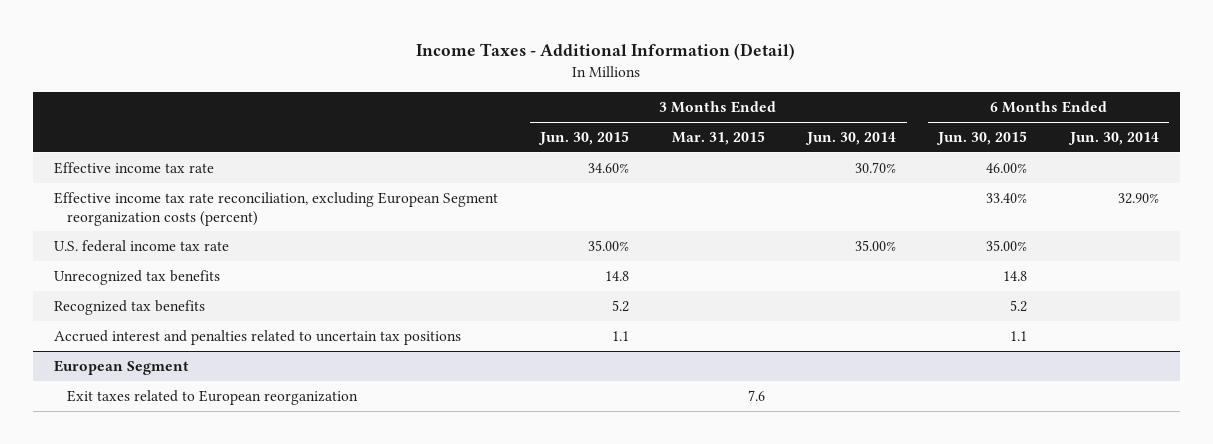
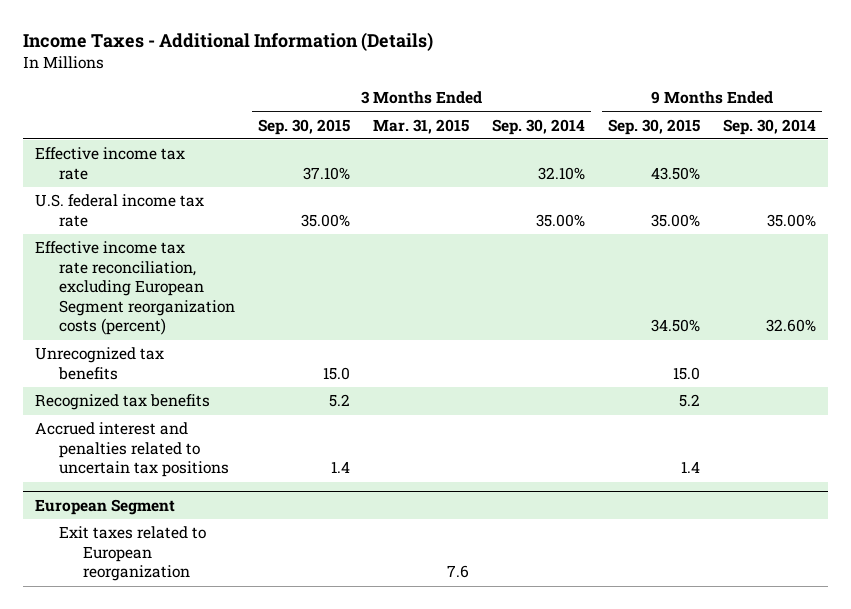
- Income Taxes - Additional Information (Detail)
+ Income Taxes - Additional Information (Details)
- | 3 Months Ended Jun. 30, 2015 | 3 Months Ended Mar. 31, 2015 | 3 Months Ended Jun. 30, 2014 | 6 Months Ended Jun. 30, 2015 | 6 Months Ended Jun. 30, 2014
+ | 3 Months Ended Sep. 30, 2015 | 3 Months Ended Mar. 31, 2015 | 3 Months Ended Sep. 30, 2014 | 9 Months Ended Sep. 30, 2015 | 9 Months Ended Sep. 30, 2014
moved down: Effective income tax rate reconciliation, excluding European Segment reorganization costs (percent) | | | | 34.50% | 32.60%

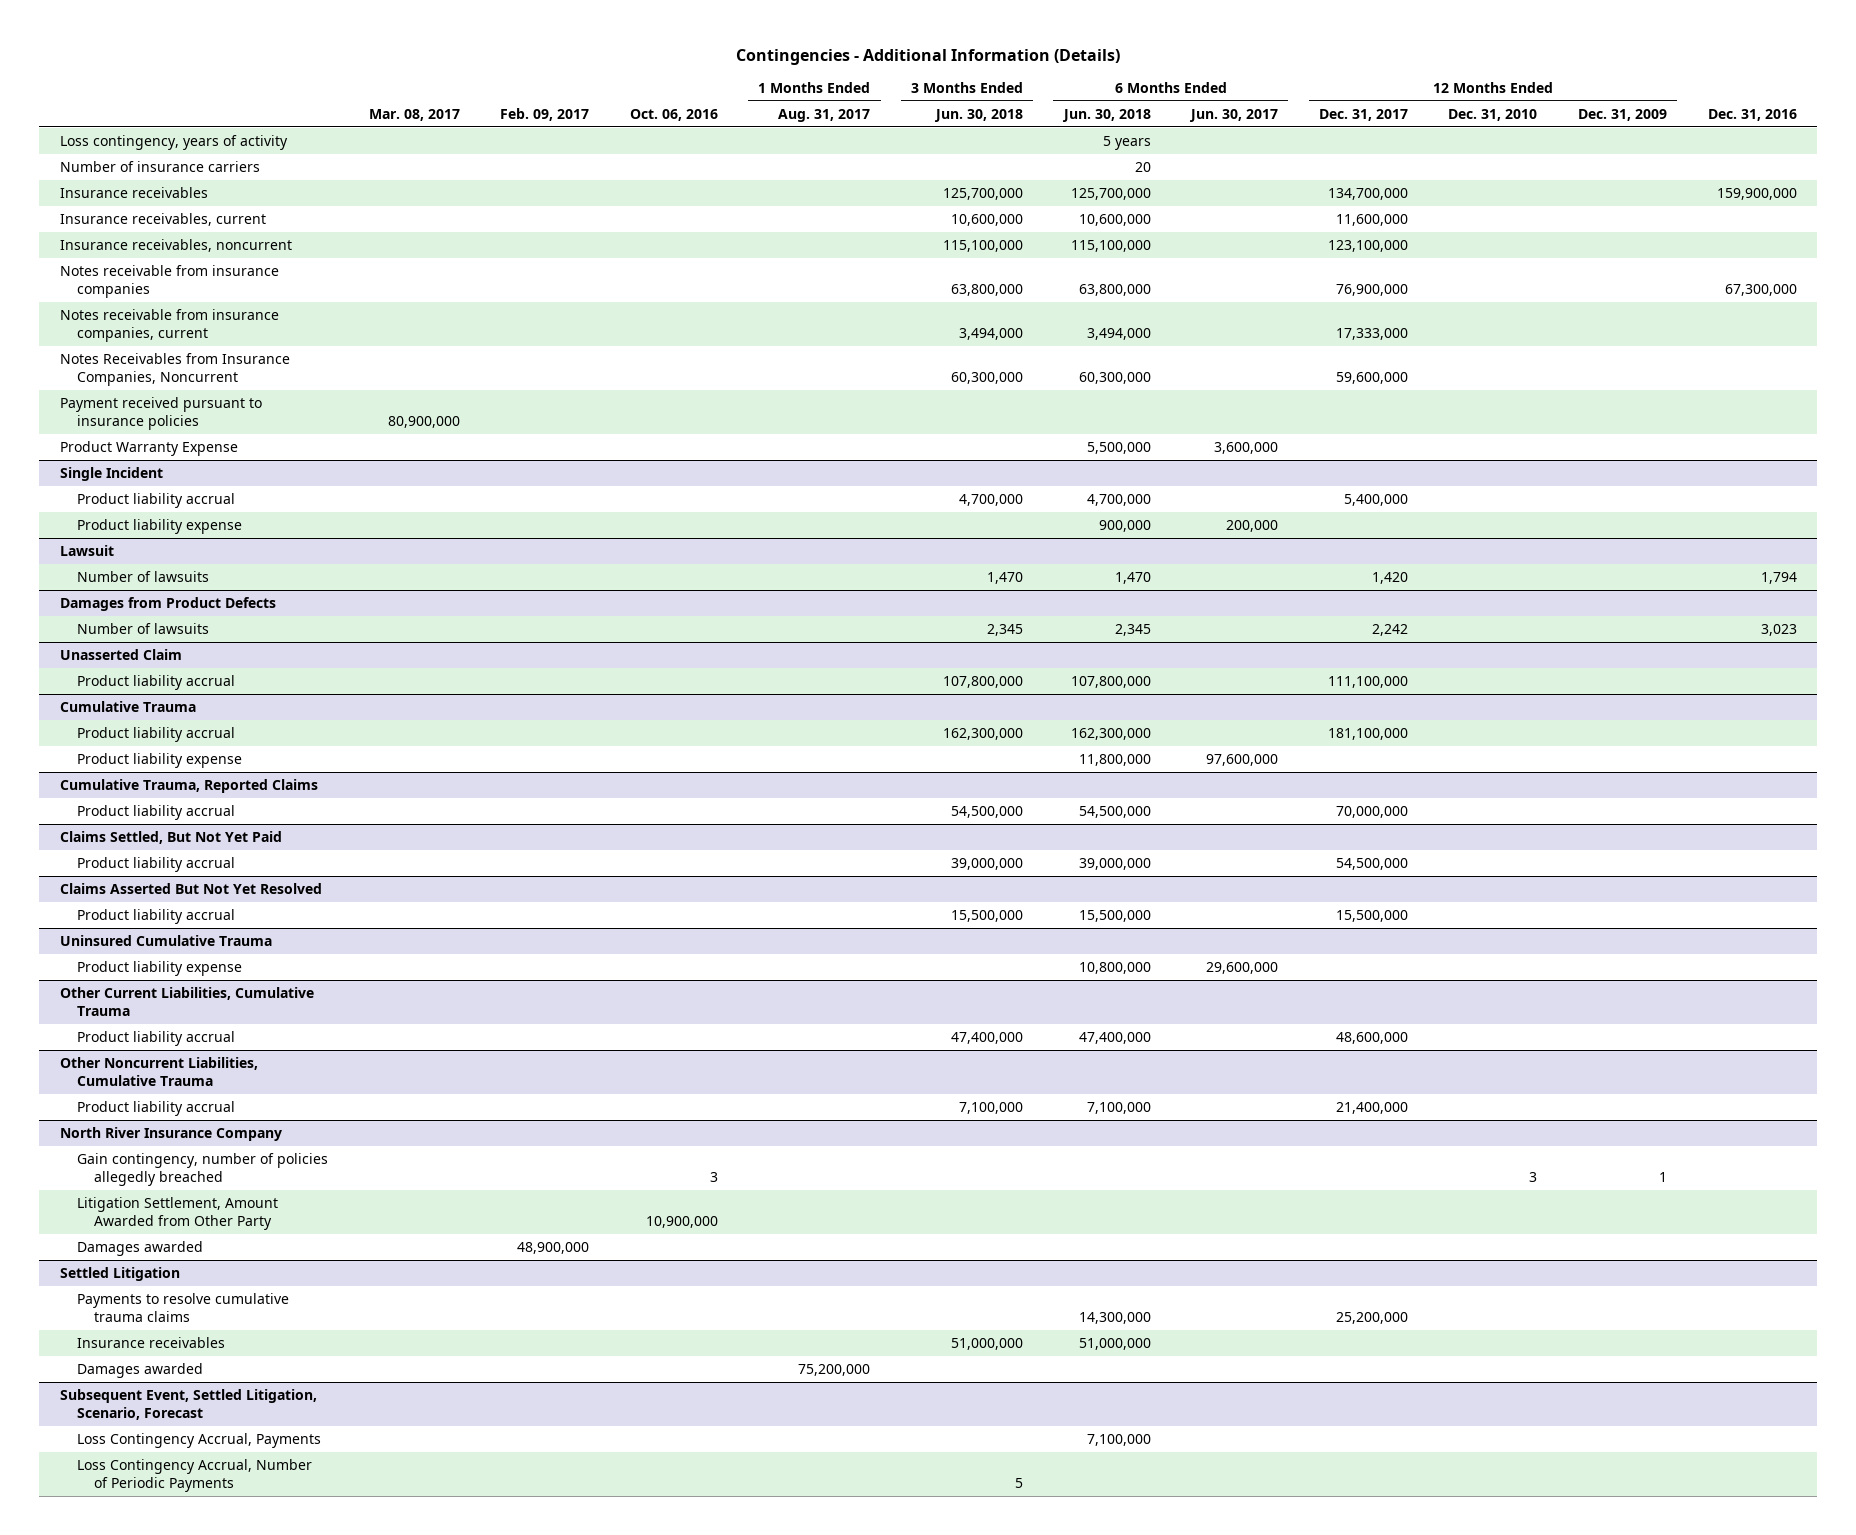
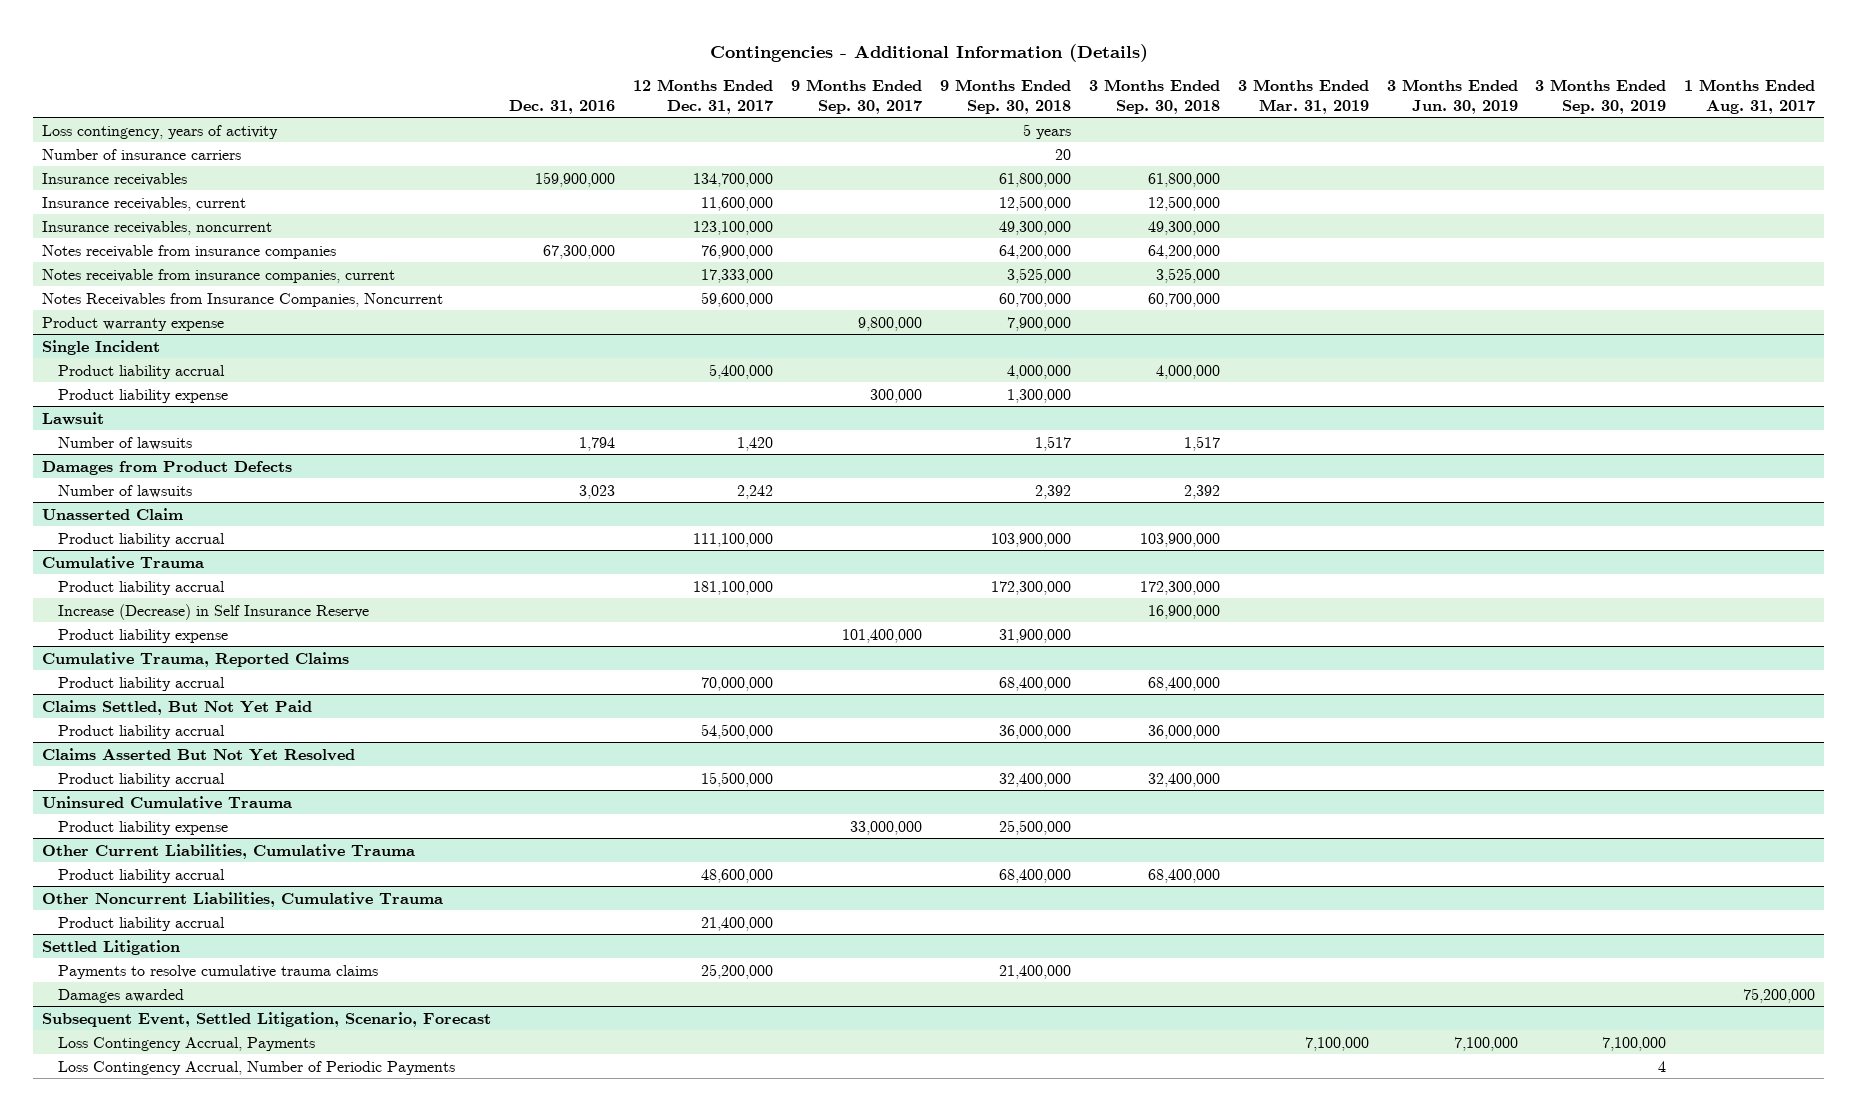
- | Mar. 08, 2017 | Feb. 09, 2017 | Oct. 06, 2016 | 1 Months Ended Aug. 31, 2017 | 3 Months Ended Jun. 30, 2018 | 6 Months Ended Jun. 30, 2018 | 6 Months Ended Jun. 30, 2017 | 12 Months Ended Dec. 31, 2017 | 12 Months Ended Dec. 31, 2010 | 12 Months Ended Dec. 31, 2009 | Dec. 31, 2016
+ | Dec. 31, 2016 | 12 Months Ended Dec. 31, 2017 | 9 Months Ended Sep. 30, 2017 | 9 Months Ended Sep. 30, 2018 | 3 Months Ended Sep. 30, 2018 | 3 Months Ended Mar. 31, 2019 | 3 Months Ended Jun. 30, 2019 | 3 Months Ended Sep. 30, 2019 | 1 Months Ended Aug. 31, 2017
- Payment received pursuant to insurance policies | 80,900,000 | | | | | | | | | |
- Product Warranty Expense | | | | | | 5,500,000 | 3,600,000 | | | |
+ Product warranty expense | | | 9,800,000 | 7,900,000 | | | | |
@ Cumulative Trauma
+ Increase (Decrease) in Self Insurance Reserve | | | | | 16,900,000 | | | |
- North River Insurance Company
- Gain contingency, number of policies allegedly breached | | | 3 | | | | | | 3 | 1 |
- Litigation Settlement, Amount Awarded from Other Party | | | 10,900,000 | | | | | | | |
- Damages awarded | | 48,900,000 | | | | | | | | |
@ Settled Litigation
- Insurance receivables | | | | | 51,000,000 | 51,000,000 | | | | |

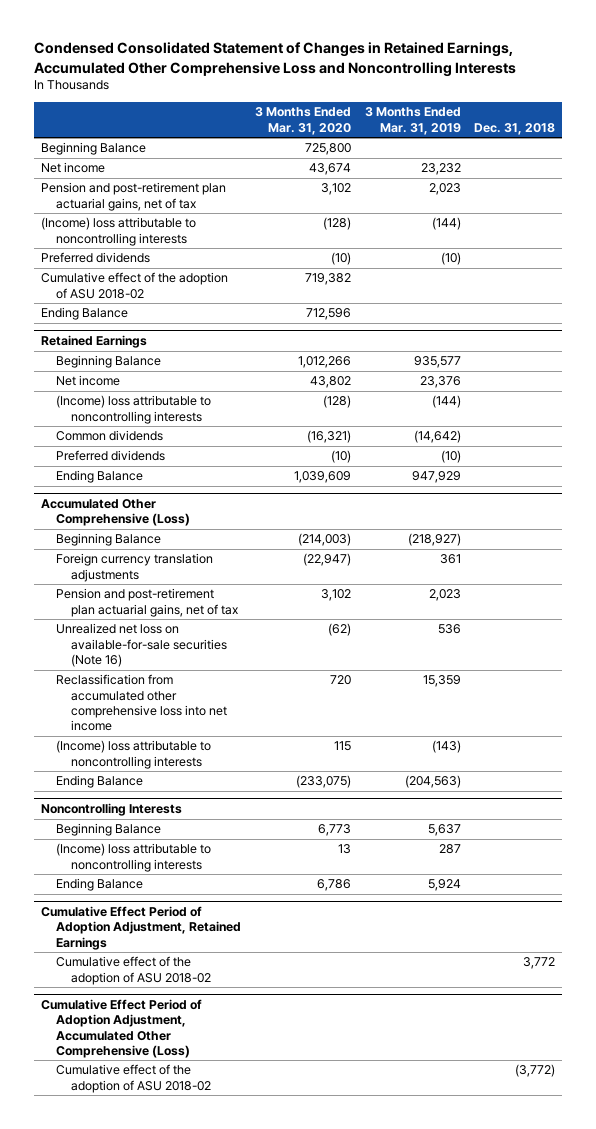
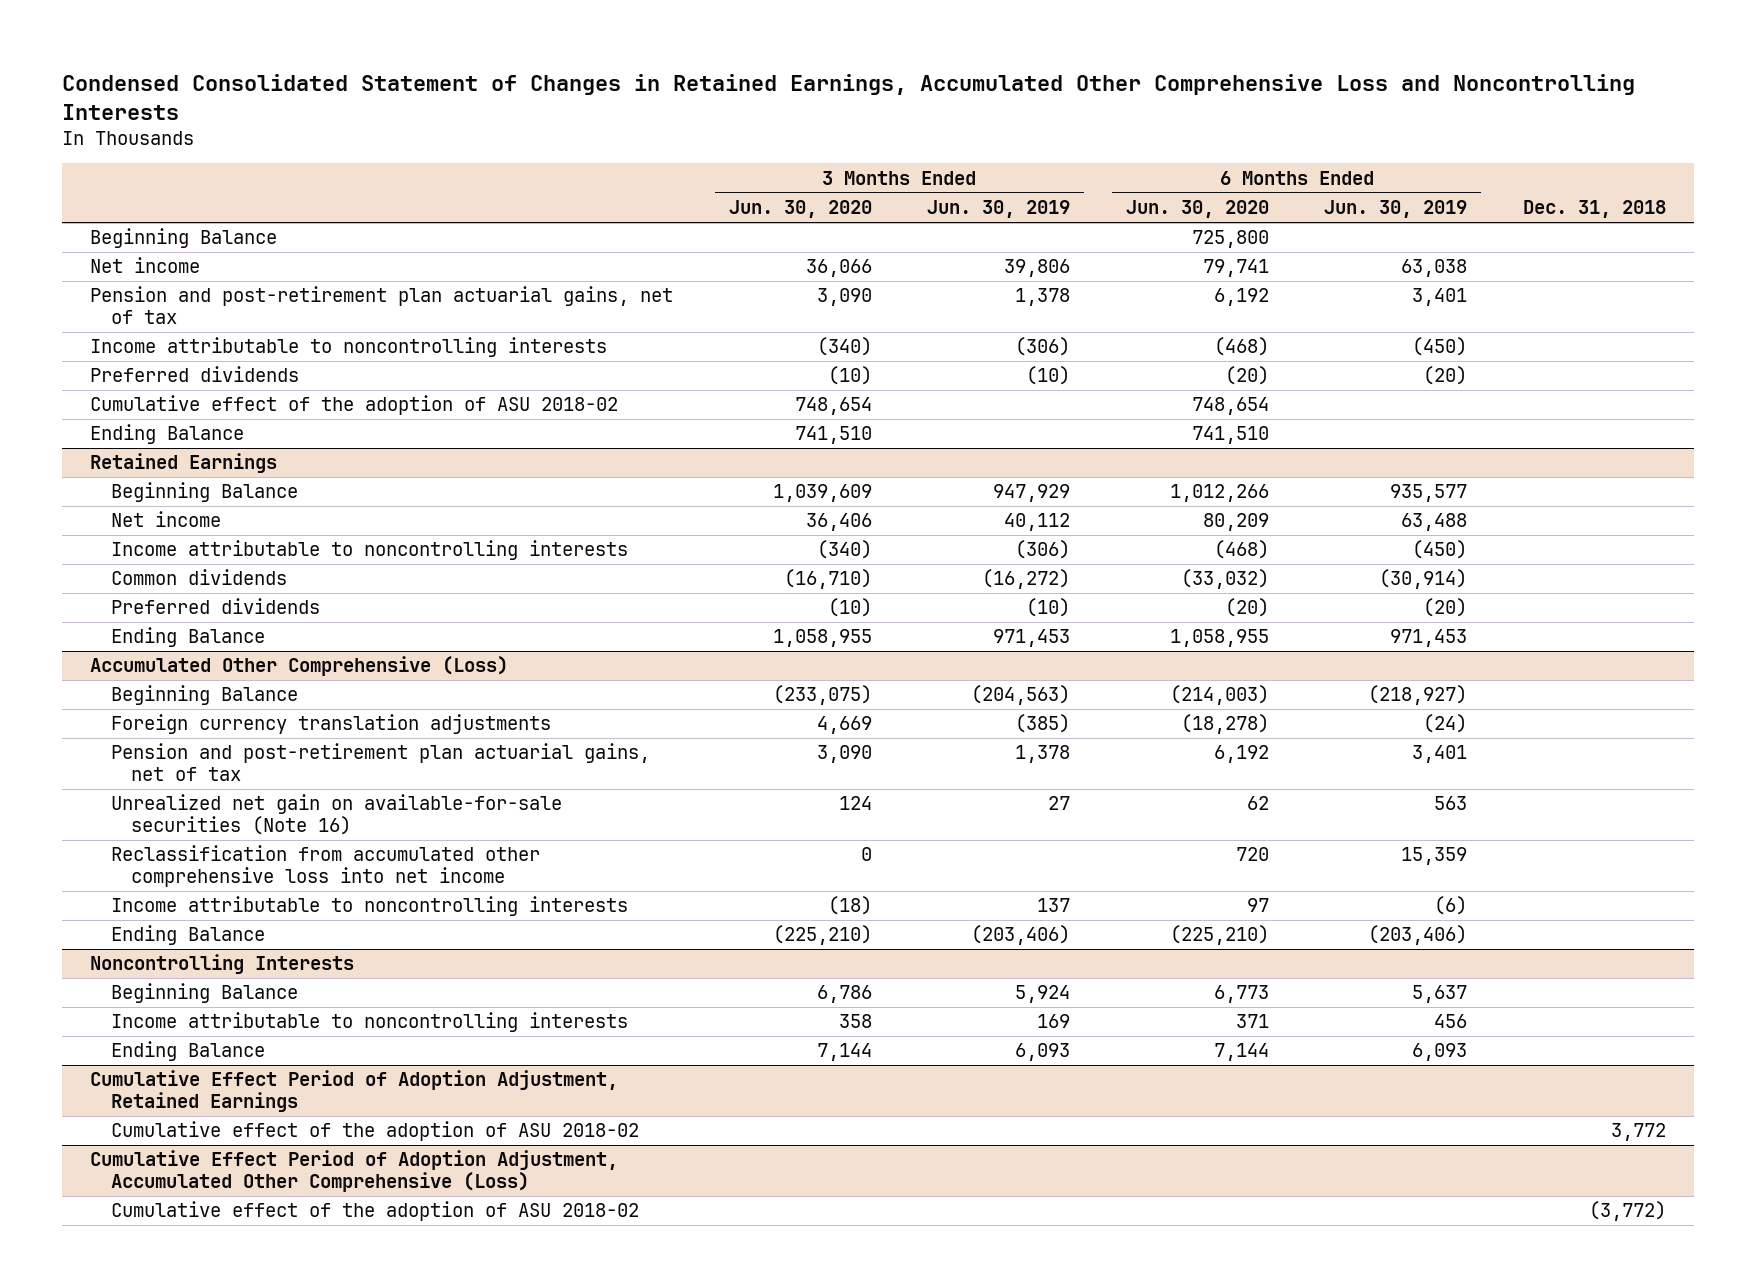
- | 3 Months Ended Mar. 31, 2020 | 3 Months Ended Mar. 31, 2019 | Dec. 31, 2018
+ | 3 Months Ended Jun. 30, 2020 | 3 Months Ended Jun. 30, 2019 | 6 Months Ended Jun. 30, 2020 | 6 Months Ended Jun. 30, 2019 | Dec. 31, 2018
- (Income) loss attributable to noncontrolling interests | (128) | (144) |
+ Income attributable to noncontrolling interests | (340) | (306) | (468) | (450) |
@ Retained Earnings
- (Income) loss attributable to noncontrolling interests | (128) | (144) |
+ Income attributable to noncontrolling interests | (340) | (306) | (468) | (450) |
@ Accumulated Other Comprehensive (Loss)
- Unrealized net loss on available-for-sale securities (Note 16) | (62) | 536 |
+ Unrealized net gain on available-for-sale securities (Note 16) | 124 | 27 | 62 | 563 |
- (Income) loss attributable to noncontrolling interests | 115 | (143) |
+ Income attributable to noncontrolling interests | (18) | 137 | 97 | (6) |
@ Noncontrolling Interests
- (Income) loss attributable to noncontrolling interests | 13 | 287 |
+ Income attributable to noncontrolling interests | 358 | 169 | 371 | 456 |

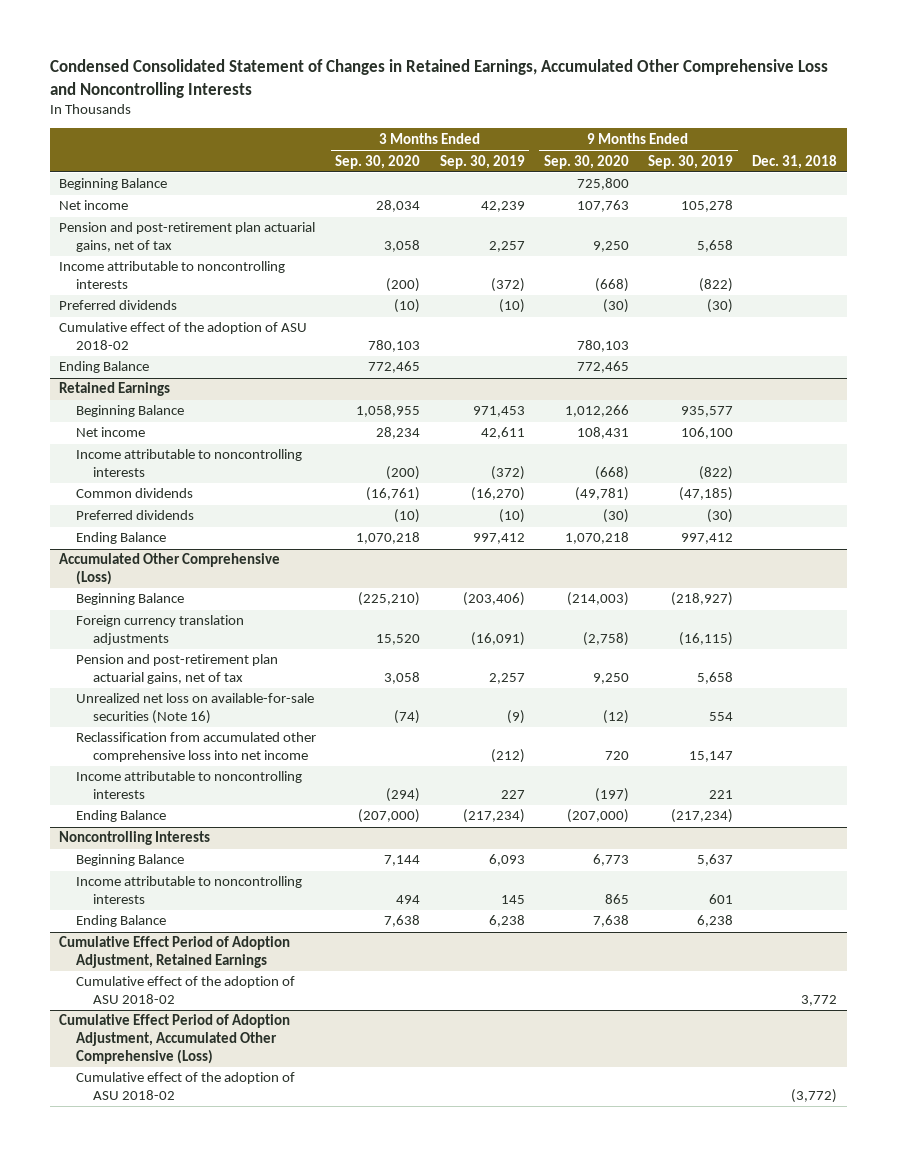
- | 3 Months Ended Jun. 30, 2020 | 3 Months Ended Jun. 30, 2019 | 6 Months Ended Jun. 30, 2020 | 6 Months Ended Jun. 30, 2019 | Dec. 31, 2018
+ | 3 Months Ended Sep. 30, 2020 | 3 Months Ended Sep. 30, 2019 | 9 Months Ended Sep. 30, 2020 | 9 Months Ended Sep. 30, 2019 | Dec. 31, 2018
@ Accumulated Other Comprehensive (Loss)
- Unrealized net gain on available-for-sale securities (Note 16) | 124 | 27 | 62 | 563 |
+ Unrealized net loss on available-for-sale securities (Note 16) | (74) | (9) | (12) | 554 |

